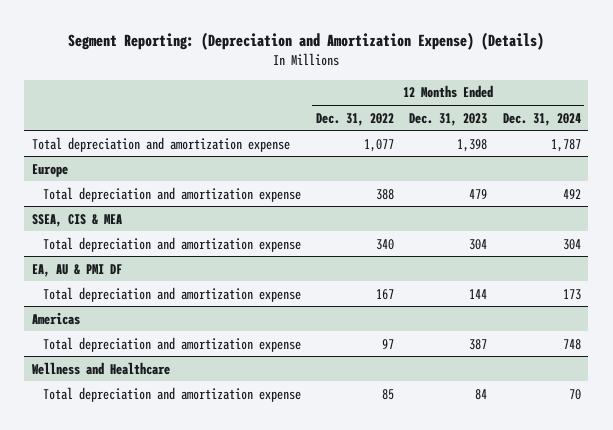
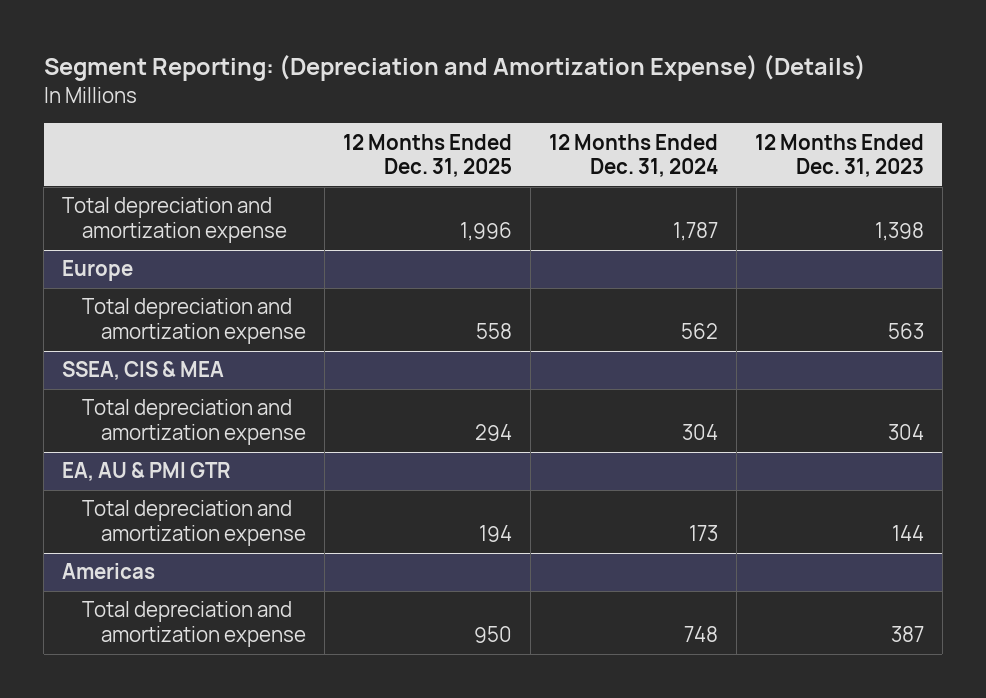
- | 12 Months Ended Dec. 31, 2022 | 12 Months Ended Dec. 31, 2023 | 12 Months Ended Dec. 31, 2024
+ | 12 Months Ended Dec. 31, 2025 | 12 Months Ended Dec. 31, 2024 | 12 Months Ended Dec. 31, 2023
@ Europe
- Total depreciation and amortization expense | 388 | 479 | 492
+ Total depreciation and amortization expense | 558 | 562 | 563
- EA, AU & PMI DF
+ EA, AU & PMI GTR
- Wellness and Healthcare
- Total depreciation and amortization expense | 85 | 84 | 70

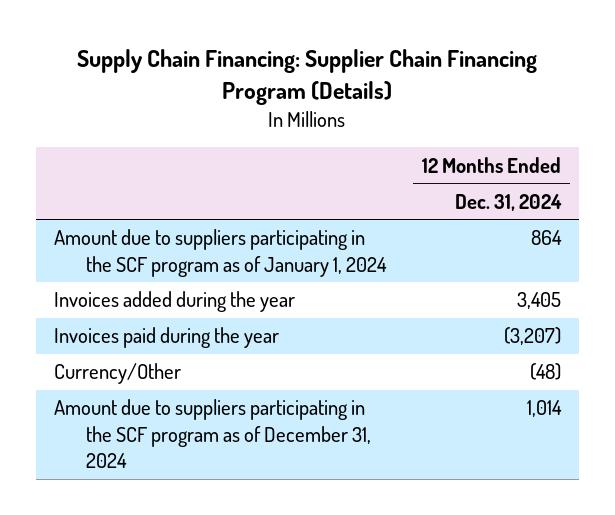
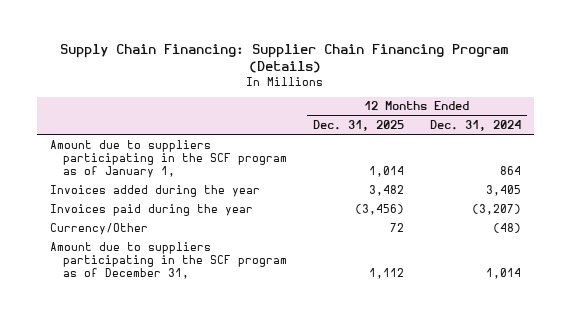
- | 12 Months Ended Dec. 31, 2024
+ | 12 Months Ended Dec. 31, 2025 | 12 Months Ended Dec. 31, 2024
- Amount due to suppliers participating in the SCF program as of January 1, 2024 | 864
+ Amount due to suppliers participating in the SCF program as of January 1, | 1,014 | 864
- Amount due to suppliers participating in the SCF program as of December 31, 2024 | 1,014
+ Amount due to suppliers participating in the SCF program as of December 31, | 1,112 | 1,014

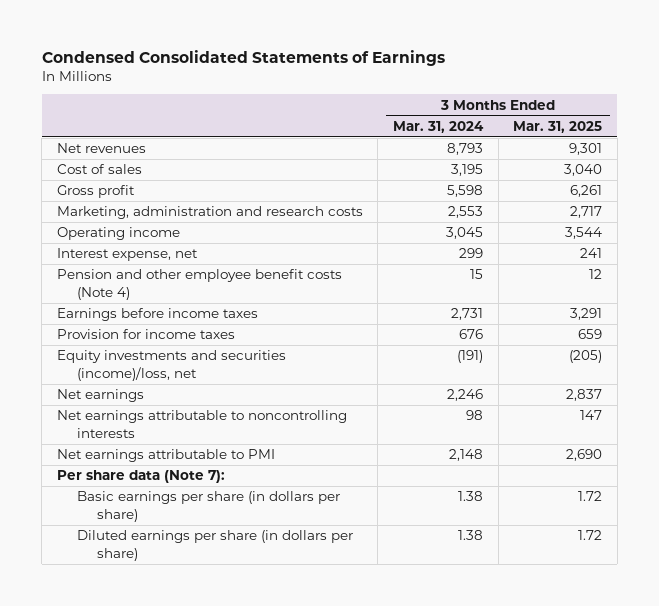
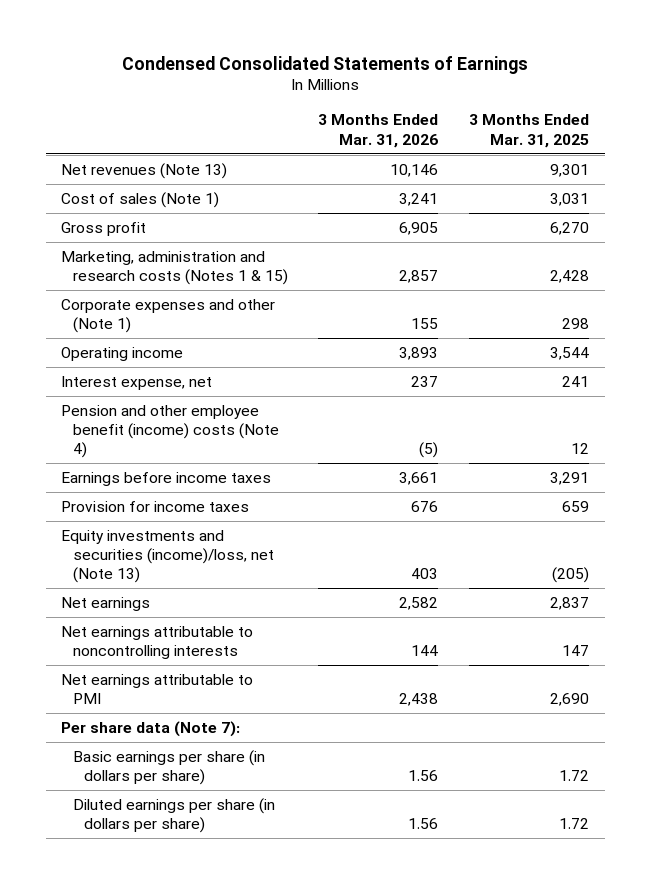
- | 3 Months Ended Mar. 31, 2024 | 3 Months Ended Mar. 31, 2025
+ | 3 Months Ended Mar. 31, 2026 | 3 Months Ended Mar. 31, 2025
- Net revenues | 8,793 | 9,301
- Cost of sales | 3,195 | 3,040
- Gross profit | 5,598 | 6,261
- Marketing, administration and research costs | 2,553 | 2,717
+ Net revenues (Note 13) | 10,146 | 9,301
+ Cost of sales (Note 1) | 3,241 | 3,031
+ Gross profit | 6,905 | 6,270
+ Marketing, administration and research costs (Notes 1 & 15) | 2,857 | 2,428
+ Corporate expenses and other (Note 1) | 155 | 298
- Pension and other employee benefit costs (Note 4) | 15 | 12
+ Pension and other employee benefit (income) costs (Note 4) | (5) | 12
- Equity investments and securities (income)/loss, net | (191) | (205)
+ Equity investments and securities (income)/loss, net (Note 13) | 403 | (205)

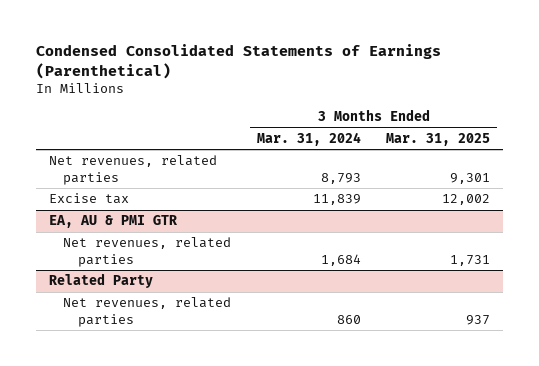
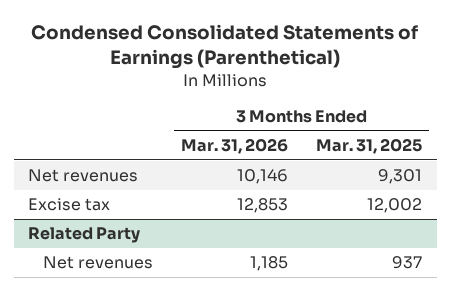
- | 3 Months Ended Mar. 31, 2024 | 3 Months Ended Mar. 31, 2025
+ | 3 Months Ended Mar. 31, 2026 | 3 Months Ended Mar. 31, 2025
- Net revenues, related parties | 8,793 | 9,301
+ Net revenues | 10,146 | 9,301
- EA, AU & PMI GTR
- Net revenues, related parties | 1,684 | 1,731
@ Related Party
- Net revenues, related parties | 860 | 937
+ Net revenues | 1,185 | 937

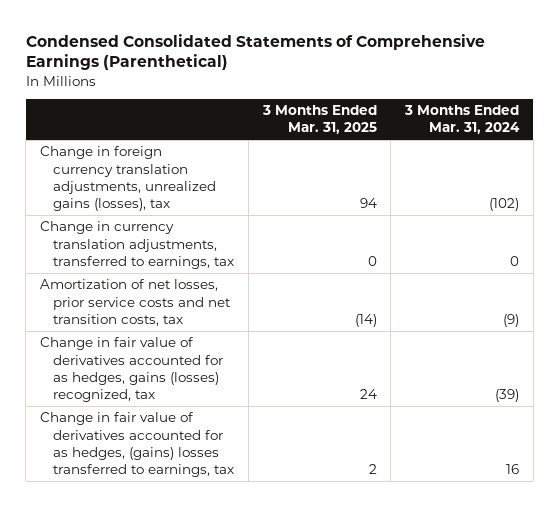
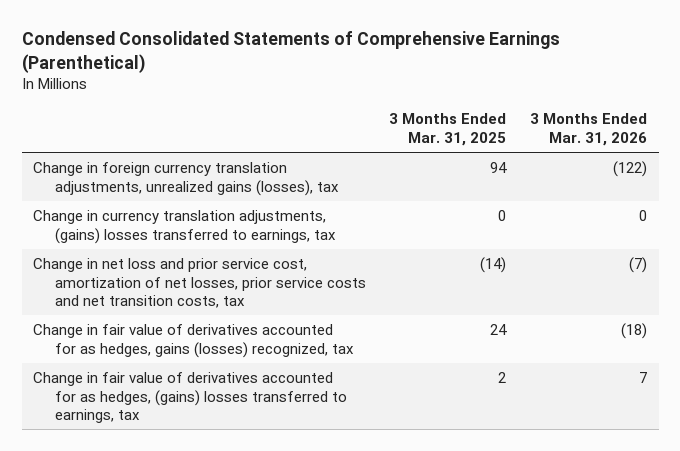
- | 3 Months Ended Mar. 31, 2025 | 3 Months Ended Mar. 31, 2024
+ | 3 Months Ended Mar. 31, 2025 | 3 Months Ended Mar. 31, 2026
- Change in currency translation adjustments, transferred to earnings, tax | 0 | 0
- Amortization of net losses, prior service costs and net transition costs, tax | (14) | (9)
+ Change in currency translation adjustments, (gains) losses transferred to earnings, tax | 0 | 0
+ Change in net loss and prior service cost, amortization of net losses, prior service costs and net transition costs, tax | (14) | (7)

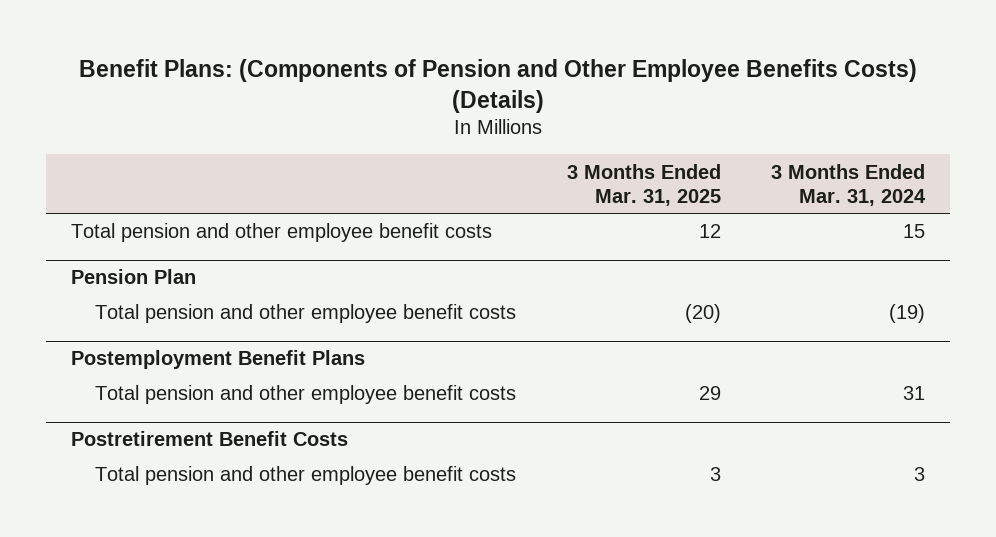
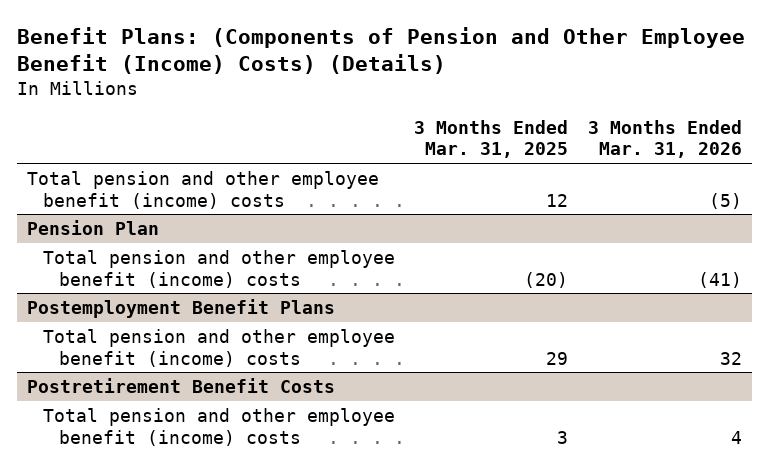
- Benefit Plans: (Components of Pension and Other Employee Benefits Costs) (Details)
+ Benefit Plans: (Components of Pension and Other Employee Benefit (Income) Costs) (Details)
- | 3 Months Ended Mar. 31, 2025 | 3 Months Ended Mar. 31, 2024
+ | 3 Months Ended Mar. 31, 2025 | 3 Months Ended Mar. 31, 2026
- Total pension and other employee benefit costs | 12 | 15
+ Total pension and other employee benefit (income) costs | 12 | (5)
@ Pension Plan
- Total pension and other employee benefit costs | (20) | (19)
+ Total pension and other employee benefit (income) costs | (20) | (41)
@ Postemployment Benefit Plans
- Total pension and other employee benefit costs | 29 | 31
+ Total pension and other employee benefit (income) costs | 29 | 32
@ Postretirement Benefit Costs
- Total pension and other employee benefit costs | 3 | 3
+ Total pension and other employee benefit (income) costs | 3 | 4

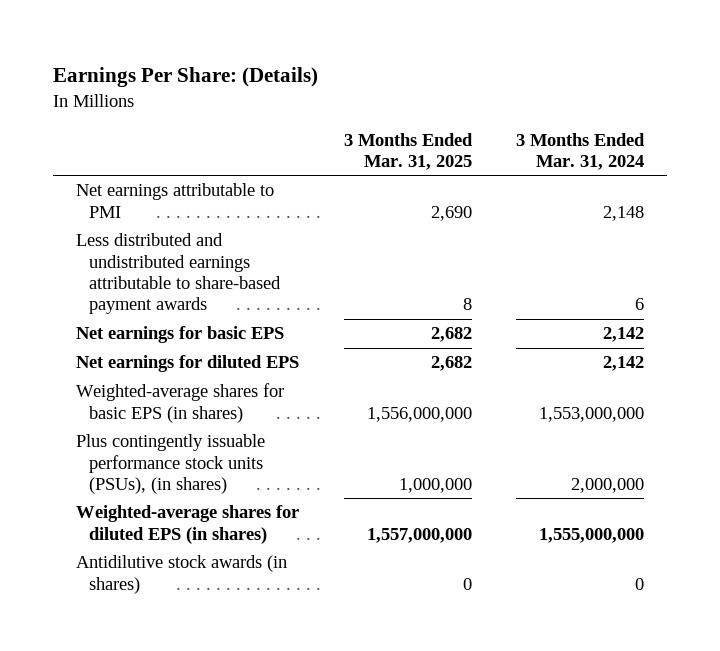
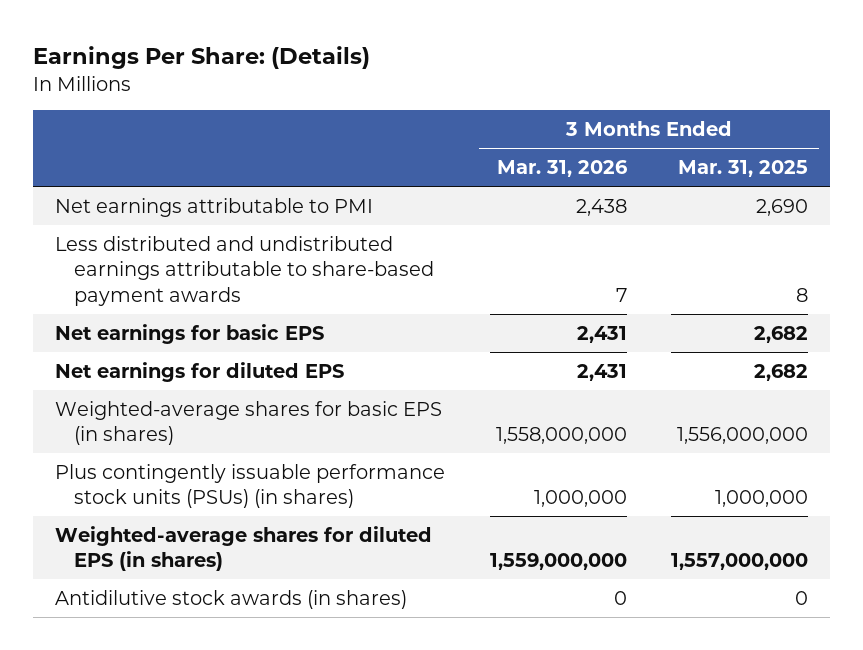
- | 3 Months Ended Mar. 31, 2025 | 3 Months Ended Mar. 31, 2024
+ | 3 Months Ended Mar. 31, 2026 | 3 Months Ended Mar. 31, 2025
- Plus contingently issuable performance stock units (PSUs), (in shares) | 1,000,000 | 2,000,000
+ Plus contingently issuable performance stock units (PSUs) (in shares) | 1,000,000 | 1,000,000

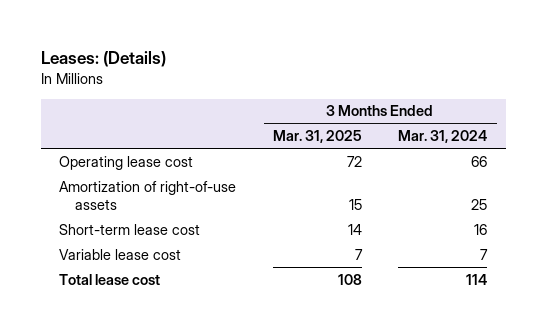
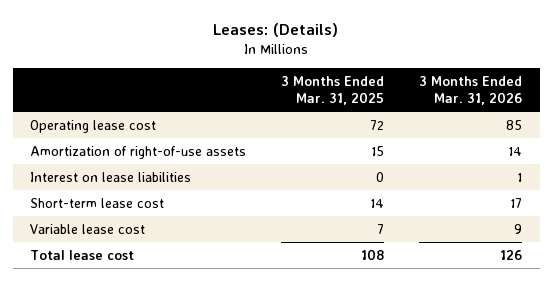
- | 3 Months Ended Mar. 31, 2025 | 3 Months Ended Mar. 31, 2024
+ | 3 Months Ended Mar. 31, 2025 | 3 Months Ended Mar. 31, 2026
+ Interest on lease liabilities | 0 | 1

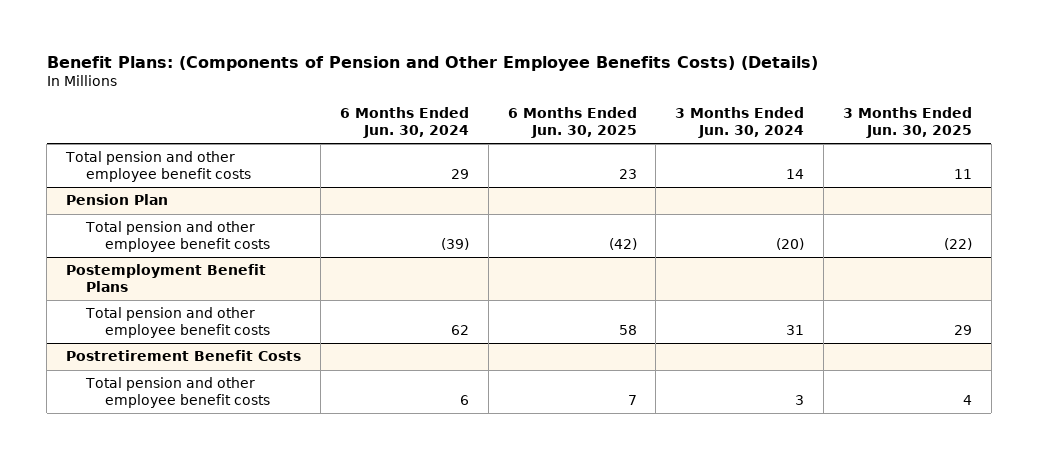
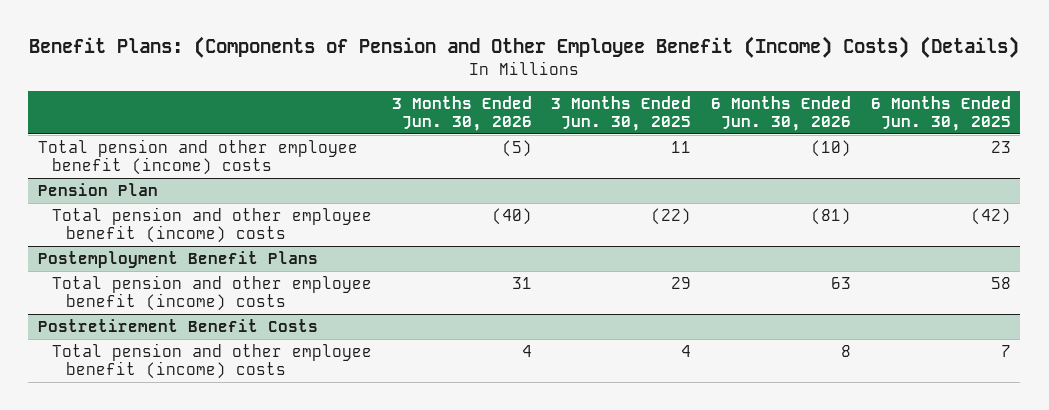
- Benefit Plans: (Components of Pension and Other Employee Benefits Costs) (Details)
+ Benefit Plans: (Components of Pension and Other Employee Benefit (Income) Costs) (Details)
- | 6 Months Ended Jun. 30, 2024 | 6 Months Ended Jun. 30, 2025 | 3 Months Ended Jun. 30, 2024 | 3 Months Ended Jun. 30, 2025
+ | 3 Months Ended Jun. 30, 2026 | 3 Months Ended Jun. 30, 2025 | 6 Months Ended Jun. 30, 2026 | 6 Months Ended Jun. 30, 2025
- Total pension and other employee benefit costs | 29 | 23 | 14 | 11
+ Total pension and other employee benefit (income) costs | (5) | 11 | (10) | 23
@ Pension Plan
- Total pension and other employee benefit costs | (39) | (42) | (20) | (22)
+ Total pension and other employee benefit (income) costs | (40) | (22) | (81) | (42)
@ Postemployment Benefit Plans
- Total pension and other employee benefit costs | 62 | 58 | 31 | 29
+ Total pension and other employee benefit (income) costs | 31 | 29 | 63 | 58
@ Postretirement Benefit Costs
- Total pension and other employee benefit costs | 6 | 7 | 3 | 4
+ Total pension and other employee benefit (income) costs | 4 | 4 | 8 | 7

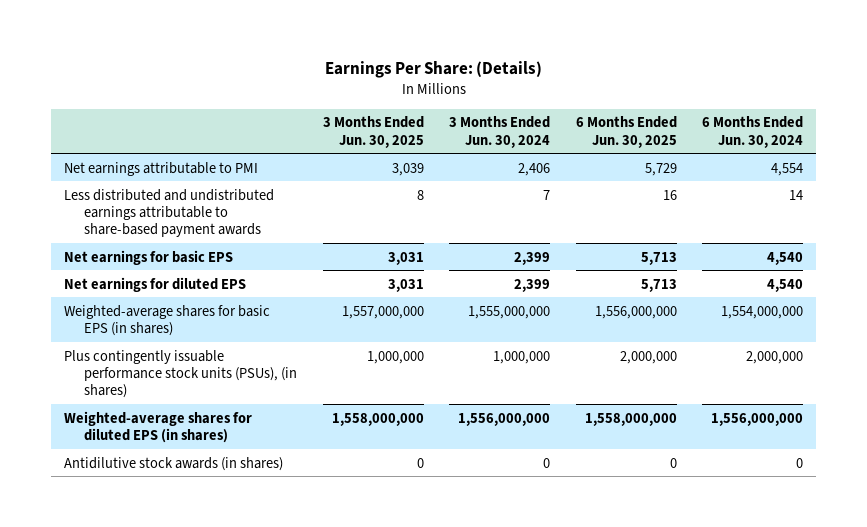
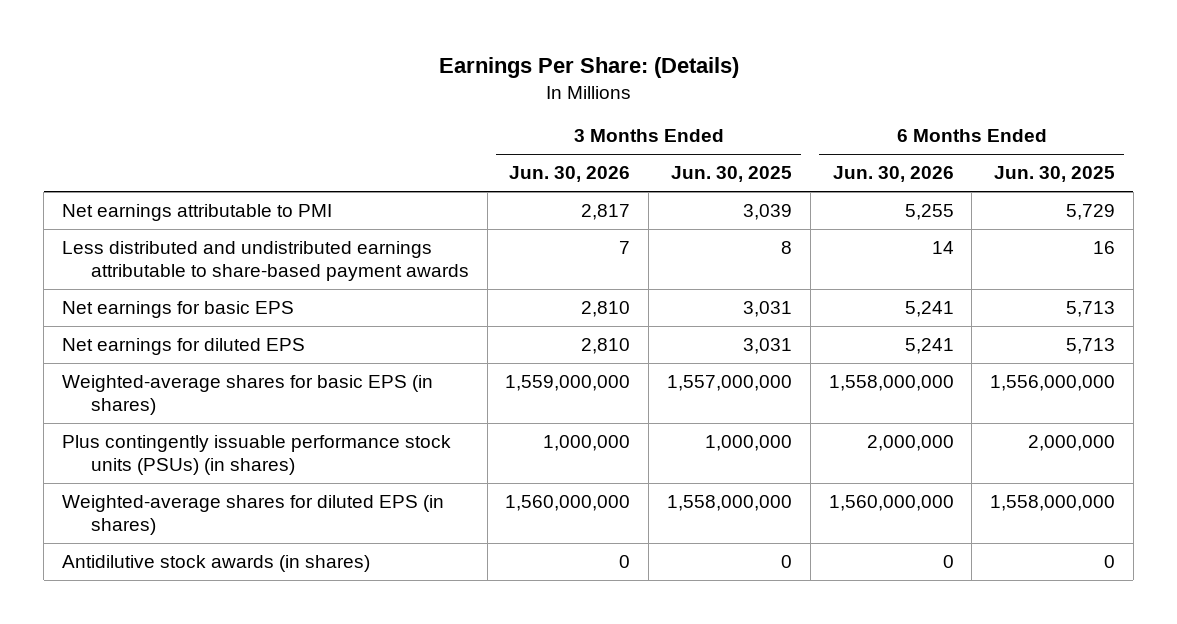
- | 3 Months Ended Jun. 30, 2025 | 3 Months Ended Jun. 30, 2024 | 6 Months Ended Jun. 30, 2025 | 6 Months Ended Jun. 30, 2024
+ | 3 Months Ended Jun. 30, 2026 | 3 Months Ended Jun. 30, 2025 | 6 Months Ended Jun. 30, 2026 | 6 Months Ended Jun. 30, 2025
- Plus contingently issuable performance stock units (PSUs), (in shares) | 1,000,000 | 1,000,000 | 2,000,000 | 2,000,000
+ Plus contingently issuable performance stock units (PSUs) (in shares) | 1,000,000 | 1,000,000 | 2,000,000 | 2,000,000

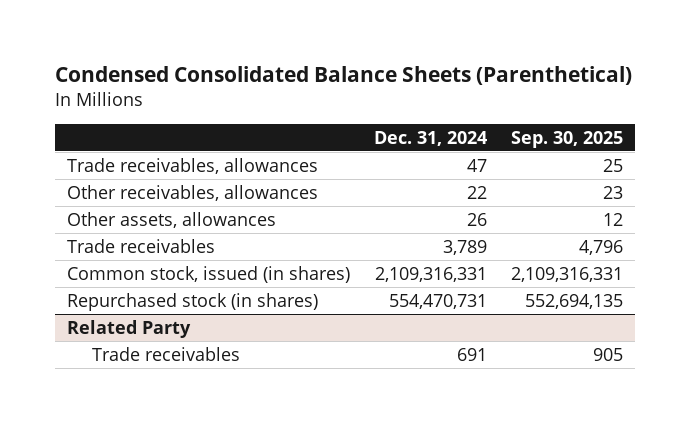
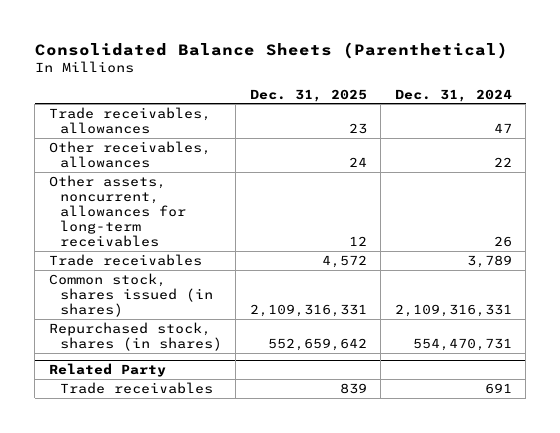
- Condensed Consolidated Balance Sheets (Parenthetical)
+ Consolidated Balance Sheets (Parenthetical)
- | Dec. 31, 2024 | Sep. 30, 2025
+ | Dec. 31, 2025 | Dec. 31, 2024
- Other assets, allowances | 26 | 12
+ Other assets, noncurrent, allowances for long-term receivables | 12 | 26
- Common stock, issued (in shares) | 2,109,316,331 | 2,109,316,331
- Repurchased stock (in shares) | 554,470,731 | 552,694,135
+ Common stock, shares issued (in shares) | 2,109,316,331 | 2,109,316,331
+ Repurchased stock, shares (in shares) | 552,659,642 | 554,470,731

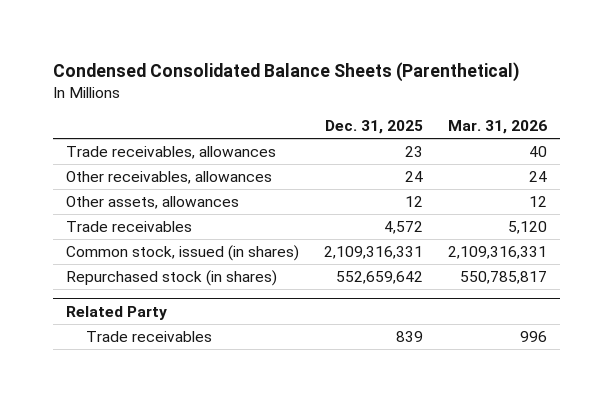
- Consolidated Balance Sheets (Parenthetical)
+ Condensed Consolidated Balance Sheets (Parenthetical)
- | Dec. 31, 2025 | Dec. 31, 2024
+ | Dec. 31, 2025 | Mar. 31, 2026
- Other assets, noncurrent, allowances for long-term receivables | 12 | 26
+ Other assets, allowances | 12 | 12
- Common stock, shares issued (in shares) | 2,109,316,331 | 2,109,316,331
- Repurchased stock, shares (in shares) | 552,659,642 | 554,470,731
+ Common stock, issued (in shares) | 2,109,316,331 | 2,109,316,331
+ Repurchased stock (in shares) | 552,659,642 | 550,785,817

